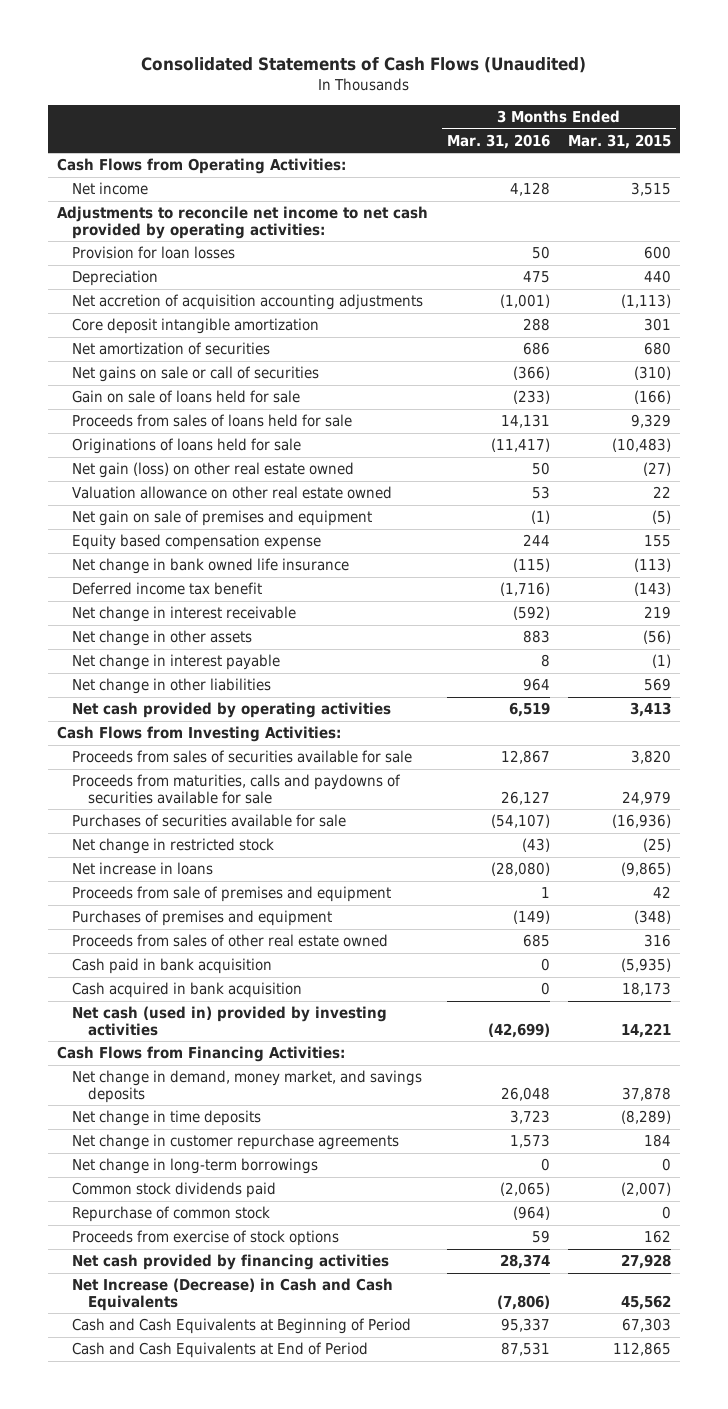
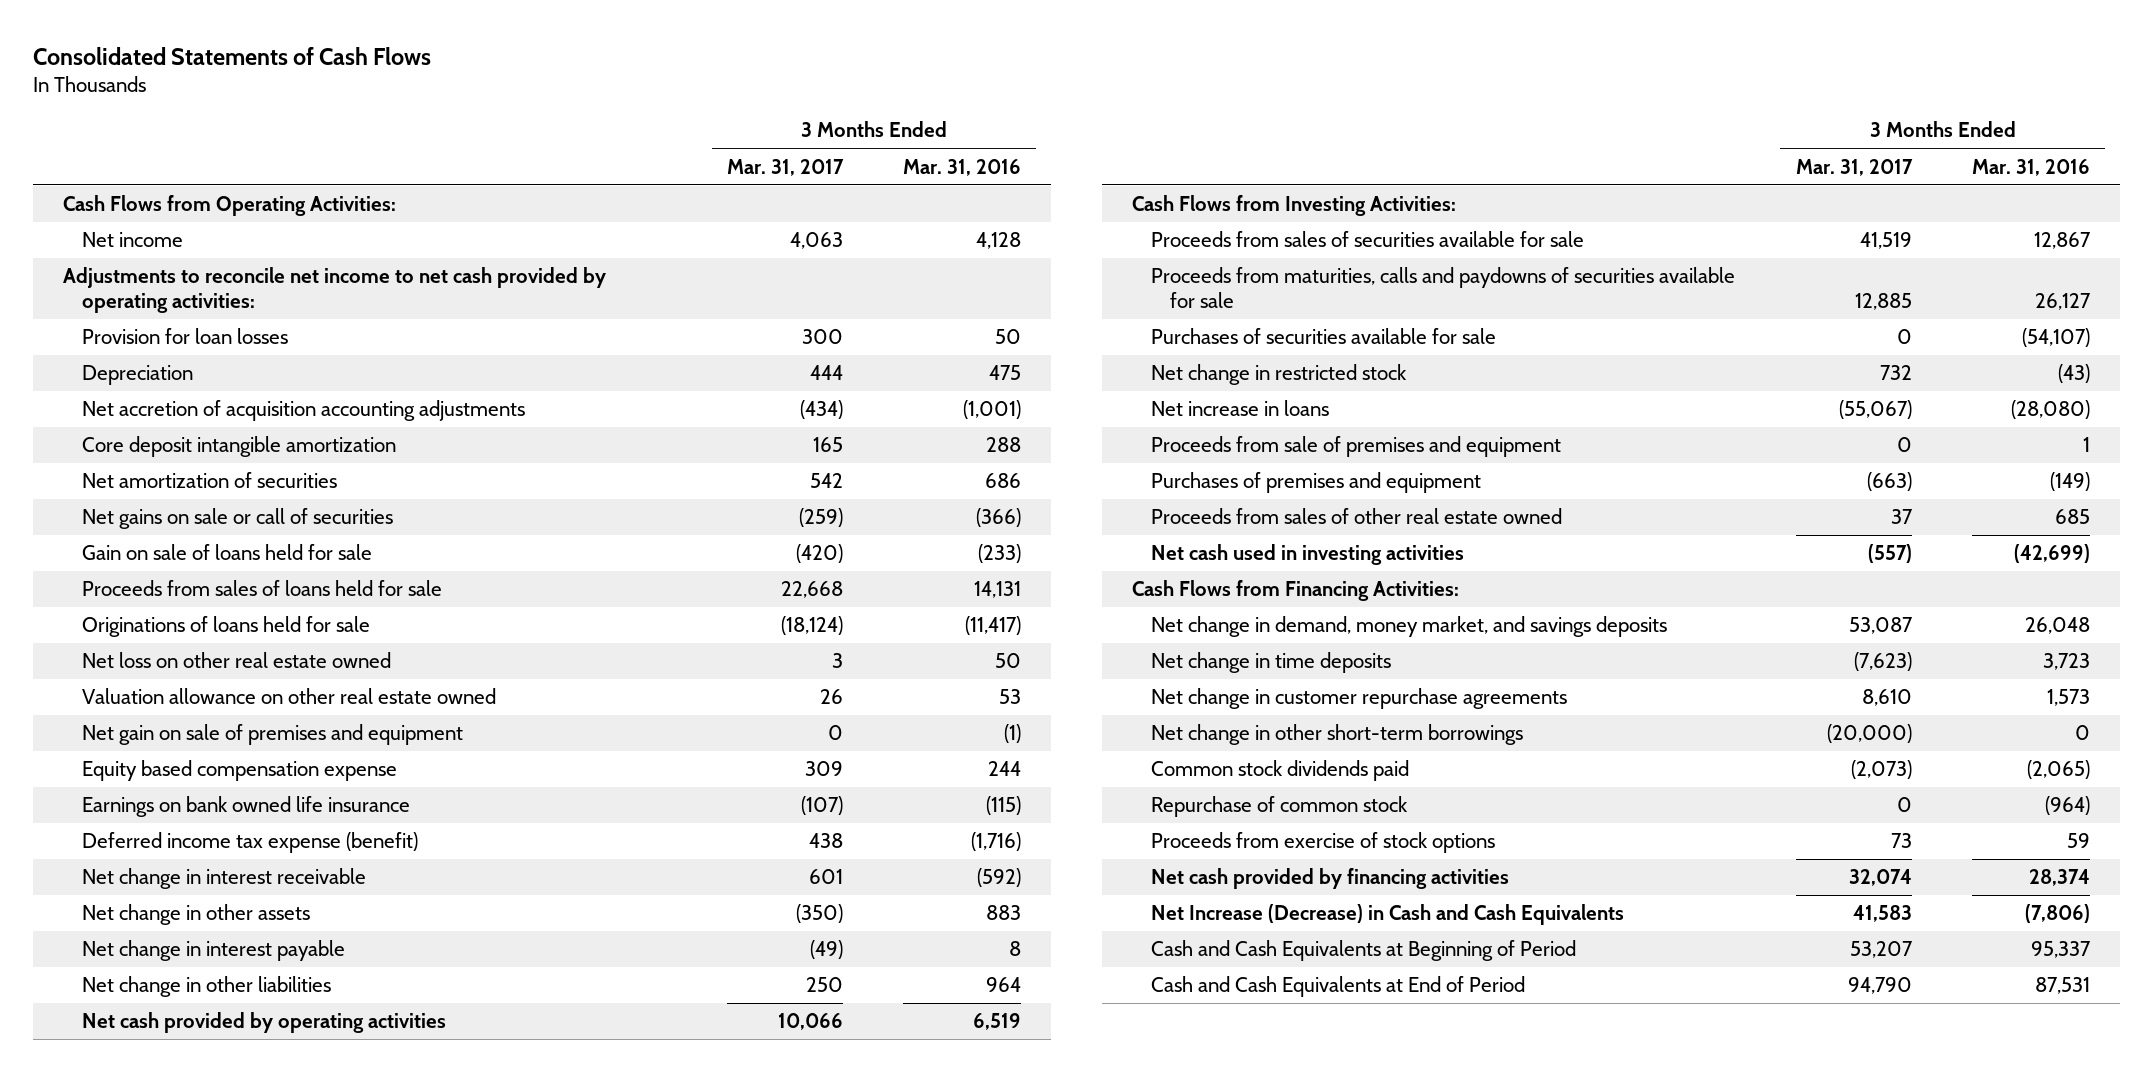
- Consolidated Statements of Cash Flows (Unaudited)
+ Consolidated Statements of Cash Flows
- | 3 Months Ended Mar. 31, 2016 | 3 Months Ended Mar. 31, 2015
+ | 3 Months Ended Mar. 31, 2017 | 3 Months Ended Mar. 31, 2016
- Net gain (loss) on other real estate owned | 50 | (27)
+ Net loss on other real estate owned | 3 | 50
- Net change in bank owned life insurance | (115) | (113)
- Deferred income tax benefit | (1,716) | (143)
+ Earnings on bank owned life insurance | (107) | (115)
+ Deferred income tax expense (benefit) | 438 | (1,716)
- Cash paid in bank acquisition | 0 | (5,935)
- Cash acquired in bank acquisition | 0 | 18,173
- Net cash (used in) provided by investing activities | (42,699) | 14,221
+ Net cash used in investing activities | (557) | (42,699)
- Net change in long-term borrowings | 0 | 0
+ Net change in other short-term borrowings | (20,000) | 0

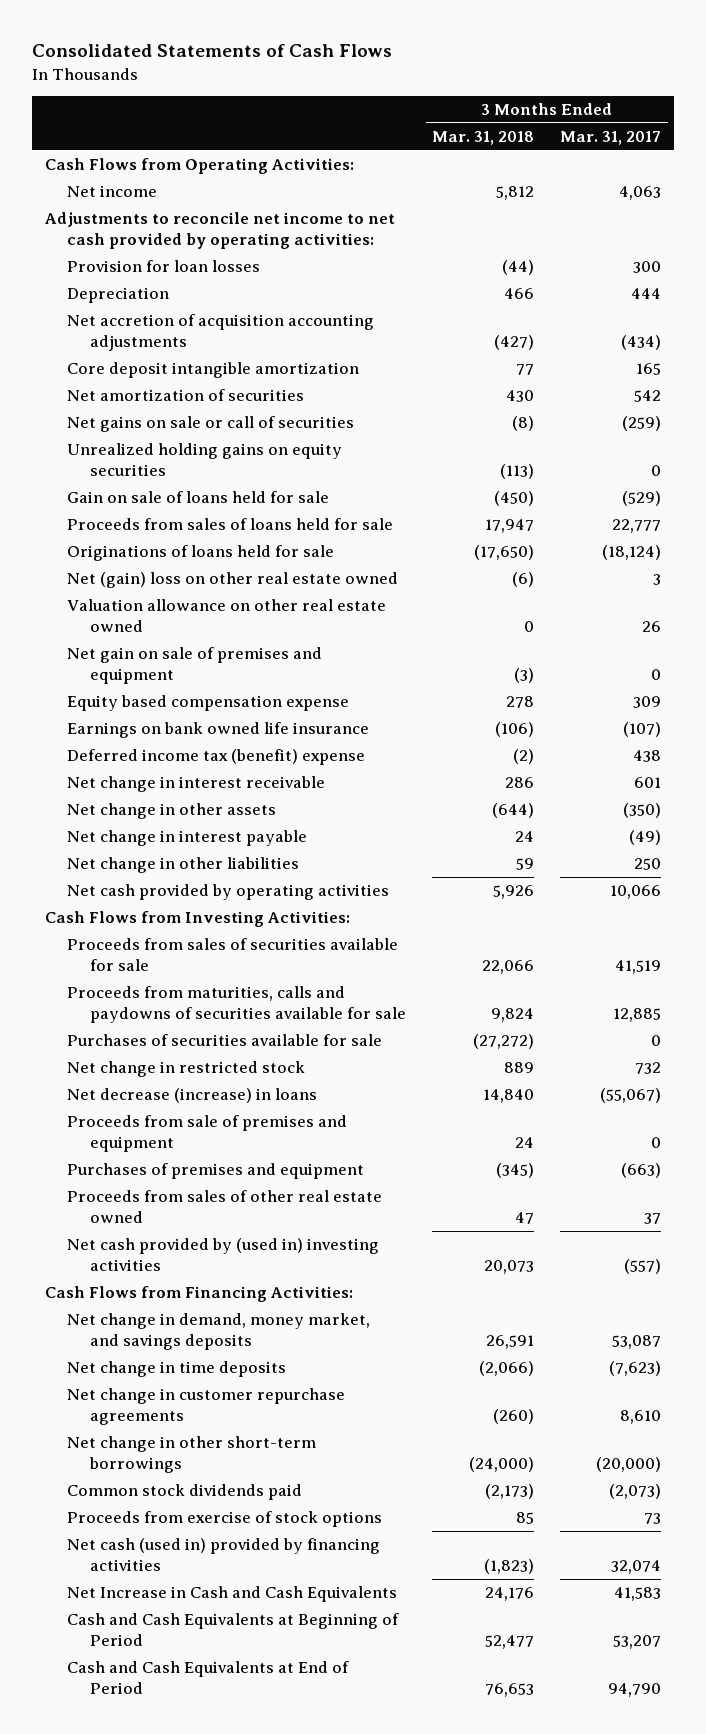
- | 3 Months Ended Mar. 31, 2017 | 3 Months Ended Mar. 31, 2016
+ | 3 Months Ended Mar. 31, 2018 | 3 Months Ended Mar. 31, 2017
- Gain on sale of loans held for sale | (420) | (233)
- Proceeds from sales of loans held for sale | 22,668 | 14,131
+ Unrealized holding gains on equity securities | (113) | 0
+ Gain on sale of loans held for sale | (450) | (529)
+ Proceeds from sales of loans held for sale | 17,947 | 22,777
- Net loss on other real estate owned | 3 | 50
+ Net (gain) loss on other real estate owned | (6) | 3
- Deferred income tax expense (benefit) | 438 | (1,716)
+ Deferred income tax (benefit) expense | (2) | 438
- Net increase in loans | (55,067) | (28,080)
+ Net decrease (increase) in loans | 14,840 | (55,067)
- Net cash used in investing activities | (557) | (42,699)
+ Net cash provided by (used in) investing activities | 20,073 | (557)
- Repurchase of common stock | 0 | (964)
- Net cash provided by financing activities | 32,074 | 28,374
- Net Increase (Decrease) in Cash and Cash Equivalents | 41,583 | (7,806)
+ Net cash (used in) provided by financing activities | (1,823) | 32,074
+ Net Increase in Cash and Cash Equivalents | 24,176 | 41,583

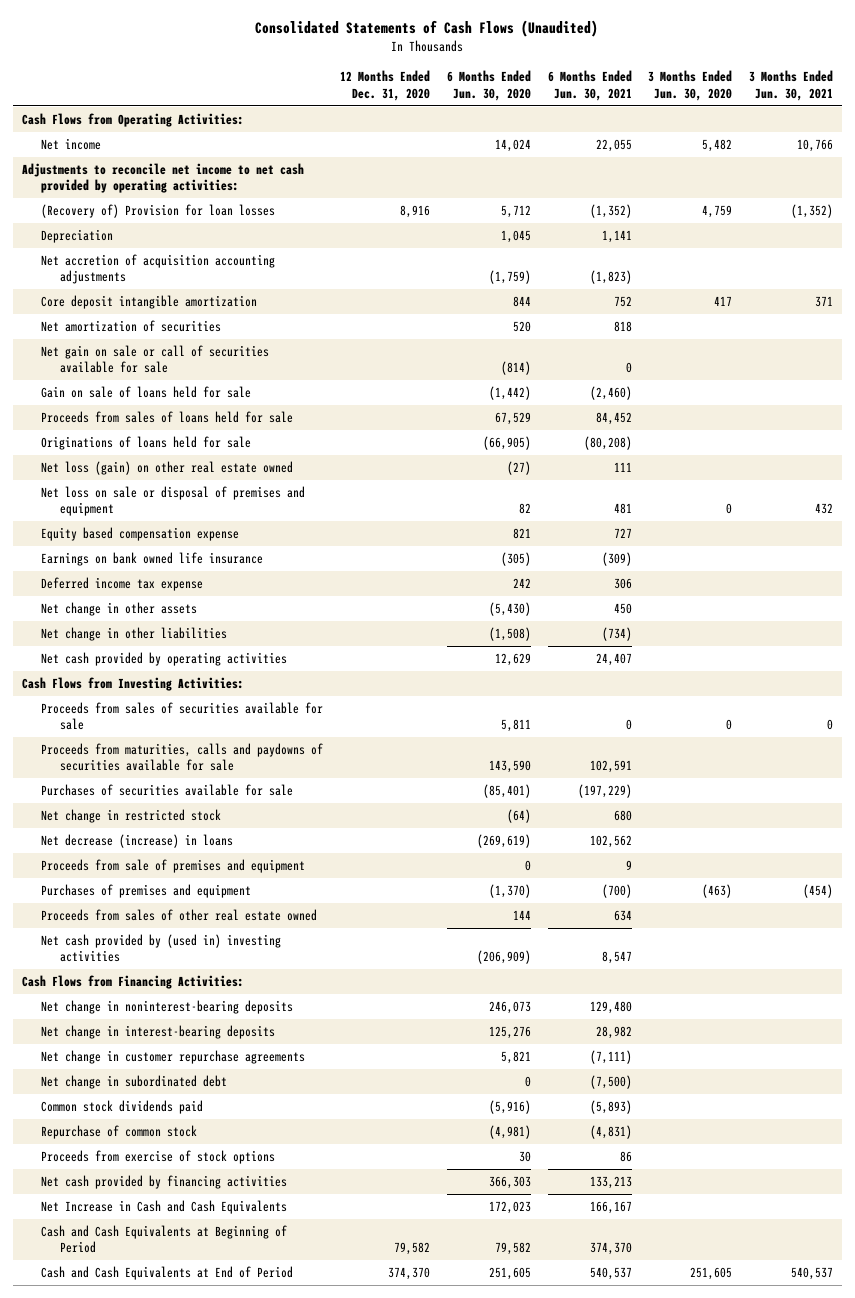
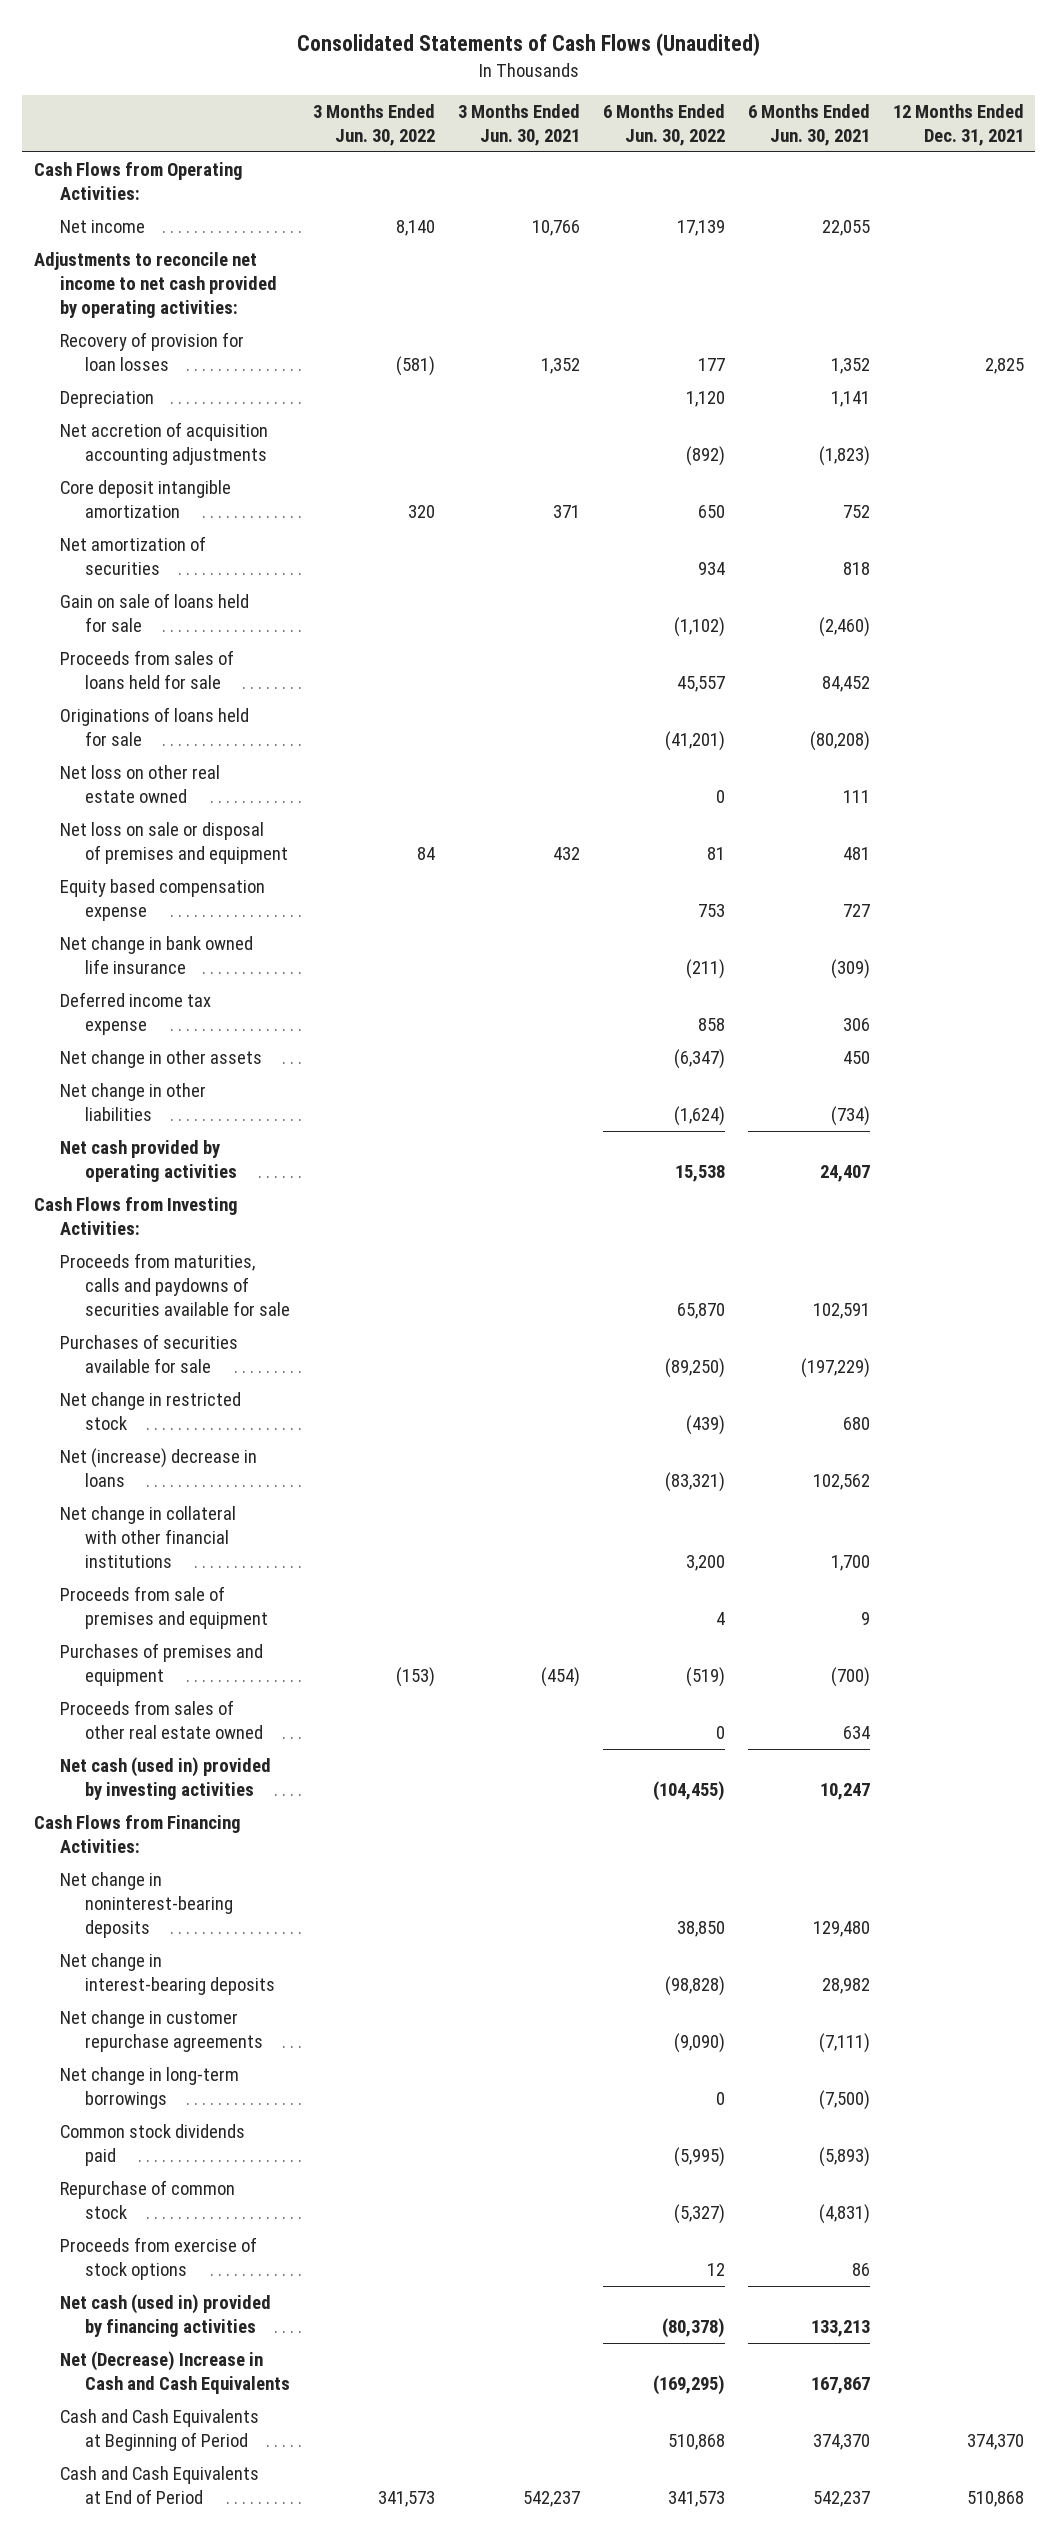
- | 12 Months Ended Dec. 31, 2020 | 6 Months Ended Jun. 30, 2020 | 6 Months Ended Jun. 30, 2021 | 3 Months Ended Jun. 30, 2020 | 3 Months Ended Jun. 30, 2021
+ | 3 Months Ended Jun. 30, 2022 | 3 Months Ended Jun. 30, 2021 | 6 Months Ended Jun. 30, 2022 | 6 Months Ended Jun. 30, 2021 | 12 Months Ended Dec. 31, 2021
- (Recovery of) Provision for loan losses | 8,916 | 5,712 | (1,352) | 4,759 | (1,352)
+ Recovery of provision for loan losses | (581) | 1,352 | 177 | 1,352 | 2,825
- Net gain on sale or call of securities available for sale | | (814) | 0 | |
- Net loss (gain) on other real estate owned | | (27) | 111 | |
+ Net loss on other real estate owned | | | 0 | 111 |
- Earnings on bank owned life insurance | | (305) | (309) | |
+ Net change in bank owned life insurance | | | (211) | (309) |
- Proceeds from sales of securities available for sale | | 5,811 | 0 | 0 | 0
- Net decrease (increase) in loans | | (269,619) | 102,562 | |
+ Net (increase) decrease in loans | | | (83,321) | 102,562 |
+ Net change in collateral with other financial institutions | | | 3,200 | 1,700 |
- Net cash provided by (used in) investing activities | | (206,909) | 8,547 | |
+ Net cash (used in) provided by investing activities | | | (104,455) | 10,247 |
- Net change in subordinated debt | | 0 | (7,500) | |
+ Net change in long-term borrowings | | | 0 | (7,500) |
- Net cash provided by financing activities | | 366,303 | 133,213 | |
- Net Increase in Cash and Cash Equivalents | | 172,023 | 166,167 | |
+ Net cash (used in) provided by financing activities | | | (80,378) | 133,213 |
+ Net (Decrease) Increase in Cash and Cash Equivalents | | | (169,295) | 167,867 |
- Cash and Cash Equivalents at End of Period | 374,370 | 251,605 | 540,537 | 251,605 | 540,537
+ Cash and Cash Equivalents at End of Period | 341,573 | 542,237 | 341,573 | 542,237 | 510,868

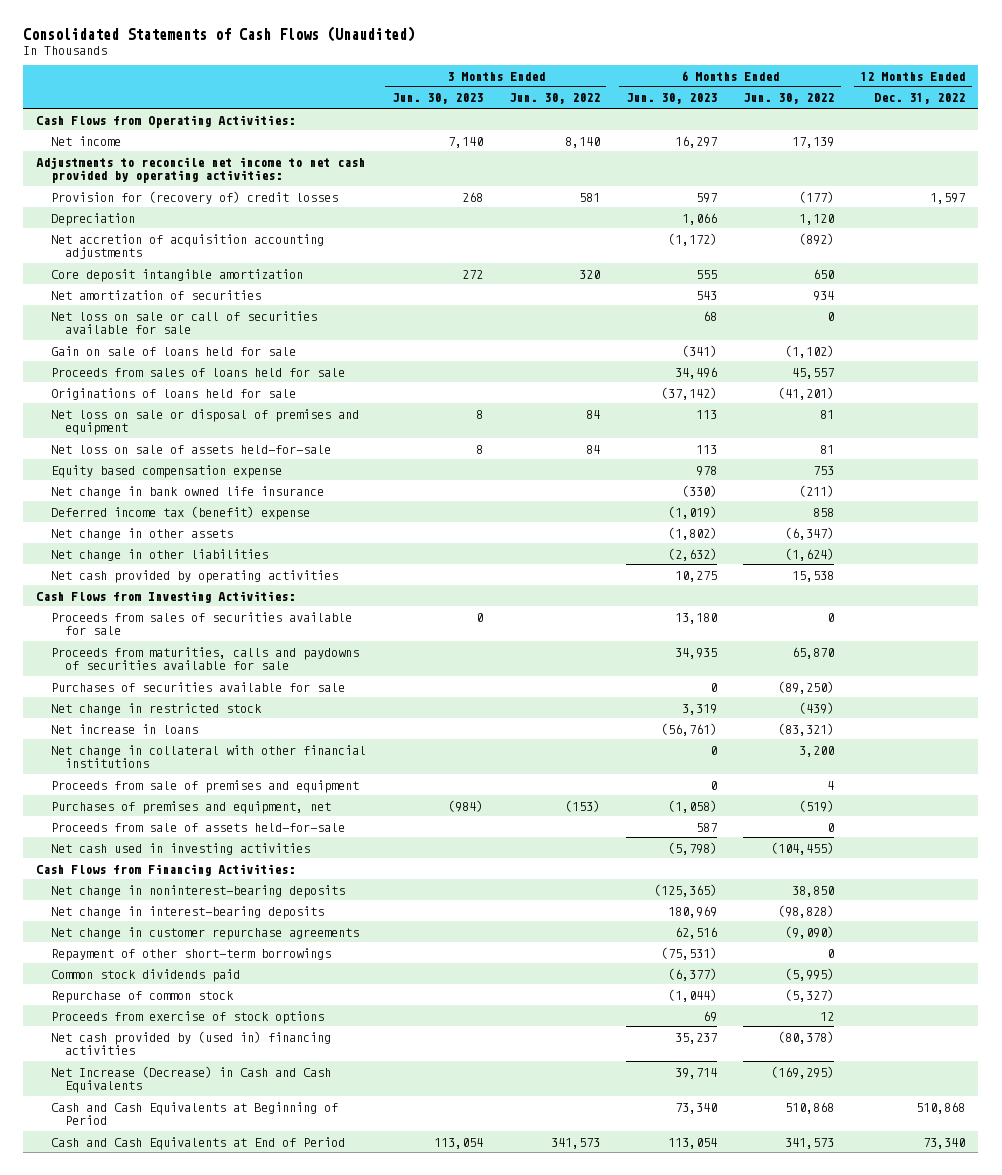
- | 3 Months Ended Jun. 30, 2022 | 3 Months Ended Jun. 30, 2021 | 6 Months Ended Jun. 30, 2022 | 6 Months Ended Jun. 30, 2021 | 12 Months Ended Dec. 31, 2021
+ | 3 Months Ended Jun. 30, 2023 | 3 Months Ended Jun. 30, 2022 | 6 Months Ended Jun. 30, 2023 | 6 Months Ended Jun. 30, 2022 | 12 Months Ended Dec. 31, 2022
- Recovery of provision for loan losses | (581) | 1,352 | 177 | 1,352 | 2,825
+ Provision for (recovery of) credit losses | 268 | 581 | 597 | (177) | 1,597
+ Net loss on sale or call of securities available for sale | | | 68 | 0 |
- Net loss on other real estate owned | | | 0 | 111 |
+ Net loss on sale of assets held-for-sale | 8 | 84 | 113 | 81 |
- Deferred income tax expense | | | 858 | 306 |
+ Deferred income tax (benefit) expense | | | (1,019) | 858 |
+ Proceeds from sales of securities available for sale | 0 | | 13,180 | 0 |
- Net (increase) decrease in loans | | | (83,321) | 102,562 |
+ Net increase in loans | | | (56,761) | (83,321) |
- Purchases of premises and equipment | (153) | (454) | (519) | (700) |
- Proceeds from sales of other real estate owned | | | 0 | 634 |
- Net cash (used in) provided by investing activities | | | (104,455) | 10,247 |
+ Purchases of premises and equipment, net | (984) | (153) | (1,058) | (519) |
+ Proceeds from sale of assets held-for-sale | | | 587 | 0 |
+ Net cash used in investing activities | | | (5,798) | (104,455) |
- Net change in long-term borrowings | | | 0 | (7,500) |
+ Repayment of other short-term borrowings | | | (75,531) | 0 |
- Net cash (used in) provided by financing activities | | | (80,378) | 133,213 |
- Net (Decrease) Increase in Cash and Cash Equivalents | | | (169,295) | 167,867 |
+ Net cash provided by (used in) financing activities | | | 35,237 | (80,378) |
+ Net Increase (Decrease) in Cash and Cash Equivalents | | | 39,714 | (169,295) |

